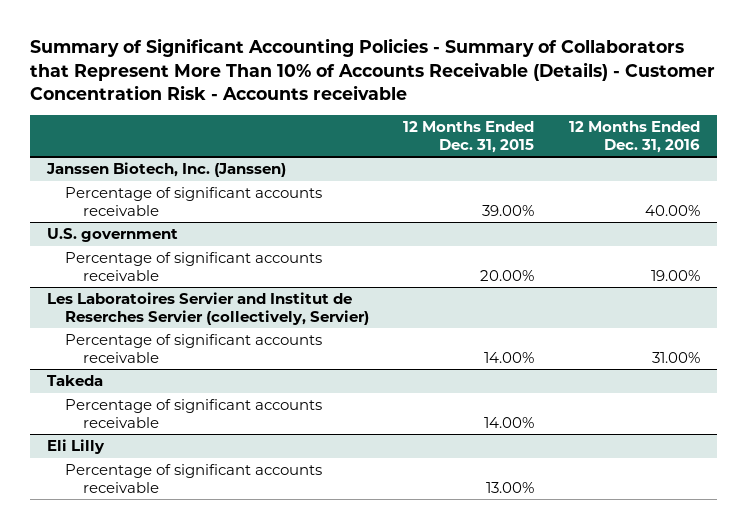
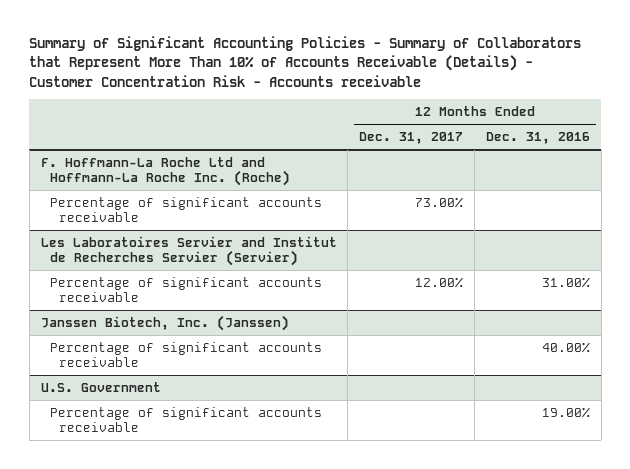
- | 12 Months Ended Dec. 31, 2015 | 12 Months Ended Dec. 31, 2016
+ | 12 Months Ended Dec. 31, 2017 | 12 Months Ended Dec. 31, 2016
+ F. Hoffmann-La Roche Ltd and Hoffmann-La Roche Inc. (Roche)
+ Percentage of significant accounts receivable | 73.00% |
+ Les Laboratoires Servier and Institut de Recherches Servier (Servier)
+ Percentage of significant accounts receivable | 12.00% | 31.00%
- U.S. government
+ U.S. Government
- Les Laboratoires Servier and Institut de Reserches Servier (collectively, Servier)
- Percentage of significant accounts receivable | 14.00% | 31.00%
- Takeda
- Percentage of significant accounts receivable | 14.00% |
- Eli Lilly
- Percentage of significant accounts receivable | 13.00% |

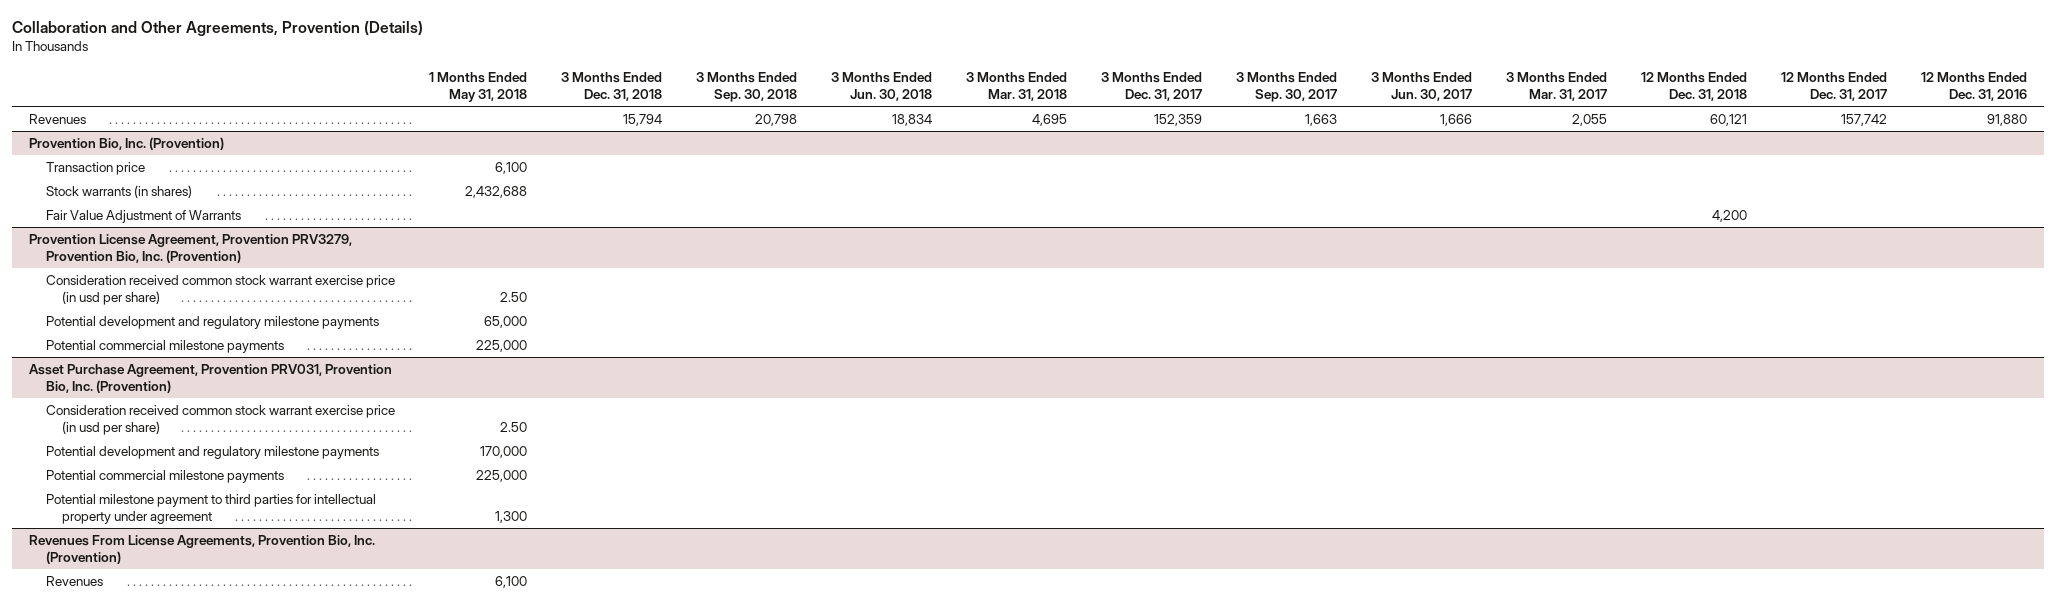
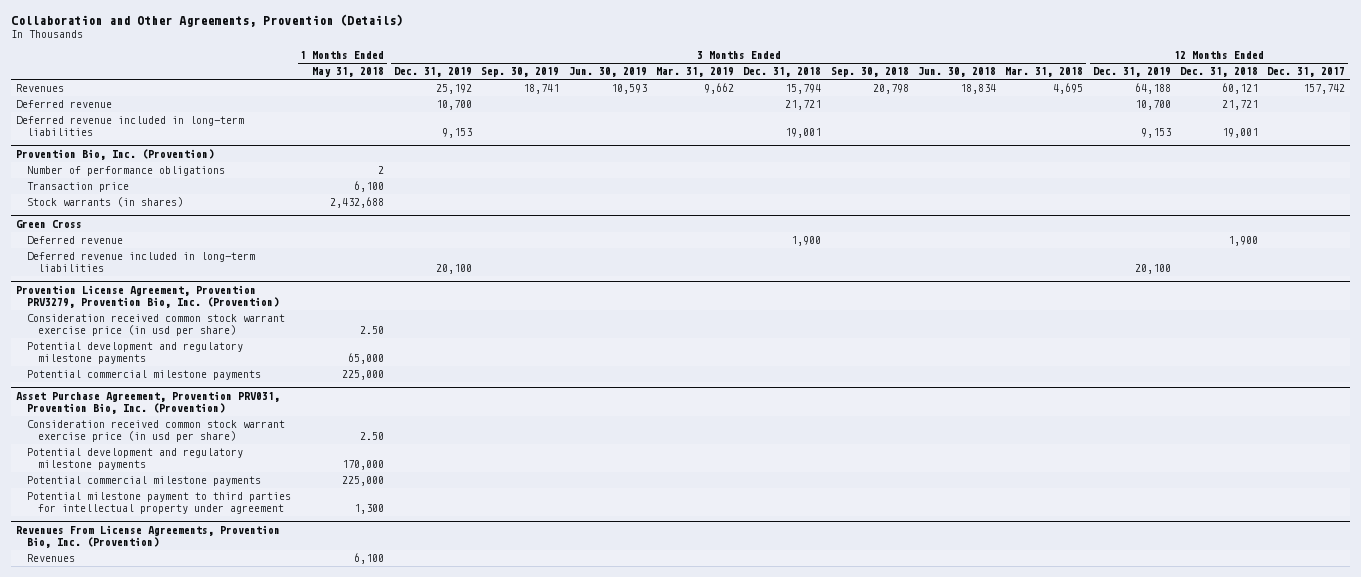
- | 1 Months Ended May 31, 2018 | 3 Months Ended Dec. 31, 2018 | 3 Months Ended Sep. 30, 2018 | 3 Months Ended Jun. 30, 2018 | 3 Months Ended Mar. 31, 2018 | 3 Months Ended Dec. 31, 2017 | 3 Months Ended Sep. 30, 2017 | 3 Months Ended Jun. 30, 2017 | 3 Months Ended Mar. 31, 2017 | 12 Months Ended Dec. 31, 2018 | 12 Months Ended Dec. 31, 2017 | 12 Months Ended Dec. 31, 2016
+ | 1 Months Ended May 31, 2018 | 3 Months Ended Dec. 31, 2019 | 3 Months Ended Sep. 30, 2019 | 3 Months Ended Jun. 30, 2019 | 3 Months Ended Mar. 31, 2019 | 3 Months Ended Dec. 31, 2018 | 3 Months Ended Sep. 30, 2018 | 3 Months Ended Jun. 30, 2018 | 3 Months Ended Mar. 31, 2018 | 12 Months Ended Dec. 31, 2019 | 12 Months Ended Dec. 31, 2018 | 12 Months Ended Dec. 31, 2017
+ Deferred revenue | | 10,700 | | | | 21,721 | | | | 10,700 | 21,721 |
+ Deferred revenue included in long-term liabilities | | 9,153 | | | | 19,001 | | | | 9,153 | 19,001 |
@ Provention Bio, Inc. (Provention)
+ Number of performance obligations | 2 | | | | | | | | | | |
- Fair Value Adjustment of Warrants | | | | | | | | | | 4,200 | |
+ Green Cross
+ Deferred revenue | | | | | | 1,900 | | | | | 1,900 |
+ Deferred revenue included in long-term liabilities | | 20,100 | | | | | | | | 20,100 | |

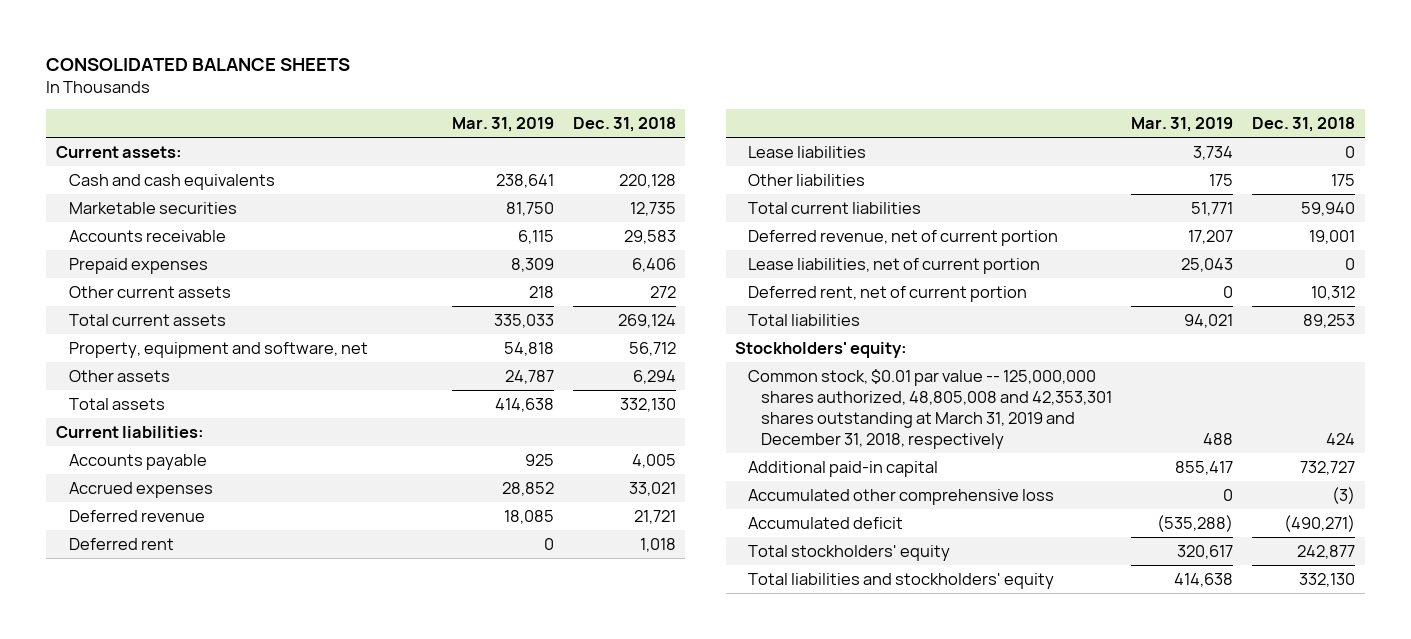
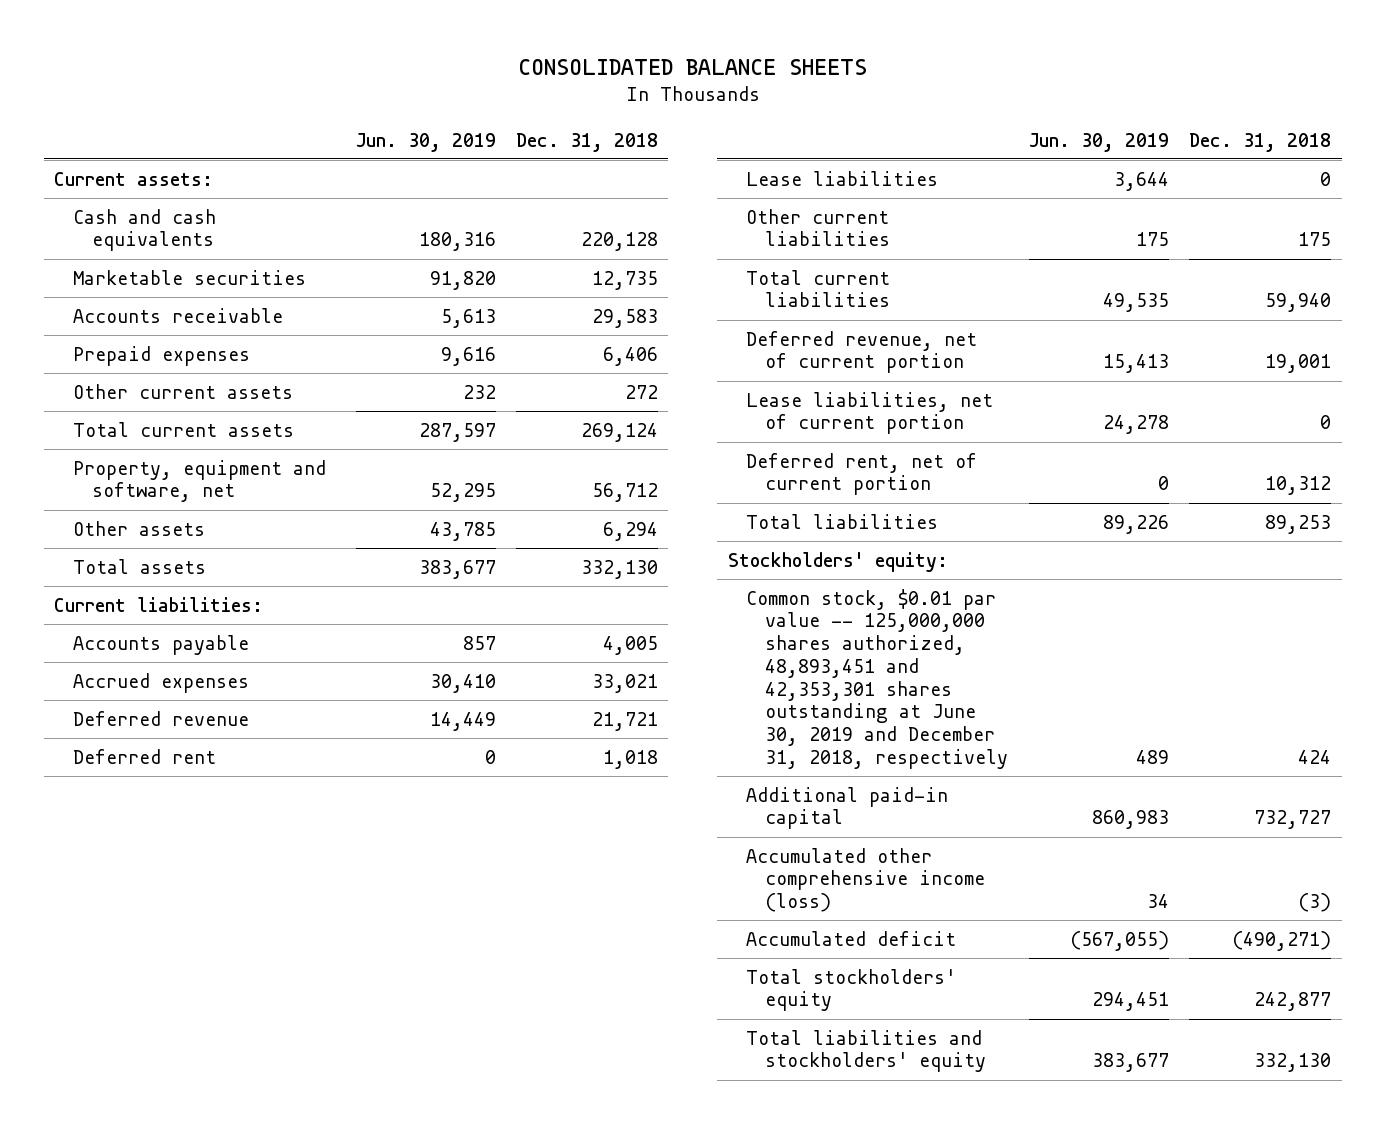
- | Mar. 31, 2019 | Dec. 31, 2018
+ | Jun. 30, 2019 | Dec. 31, 2018
- Other liabilities | 175 | 175
+ Other current liabilities | 175 | 175
- Common stock, $0.01 par value -- 125,000,000 shares authorized, 48,805,008 and 42,353,301 shares outstanding at March 31, 2019 and December 31, 2018, respectively | 488 | 424
+ Common stock, $0.01 par value -- 125,000,000 shares authorized, 48,893,451 and 42,353,301 shares outstanding at June 30, 2019 and December 31, 2018, respectively | 489 | 424
- Accumulated other comprehensive loss | 0 | (3)
+ Accumulated other comprehensive income (loss) | 34 | (3)

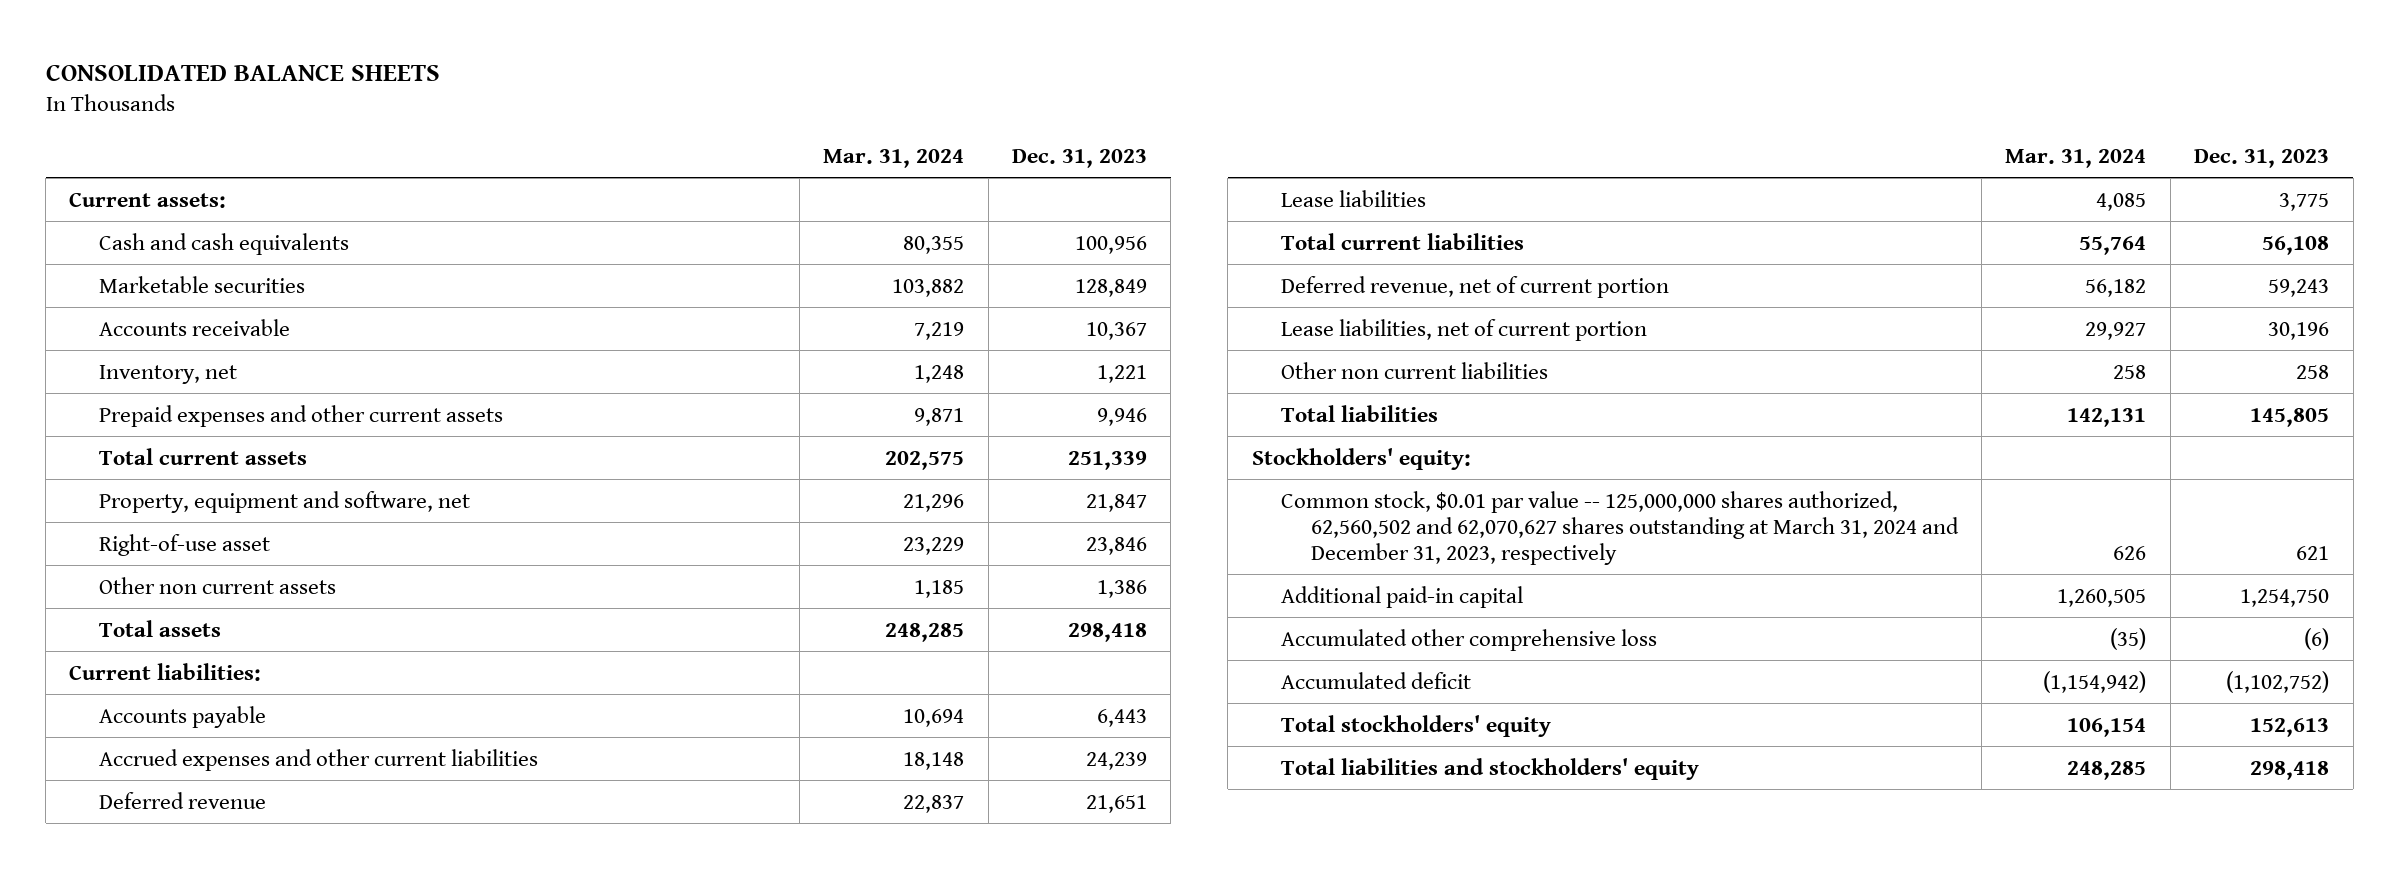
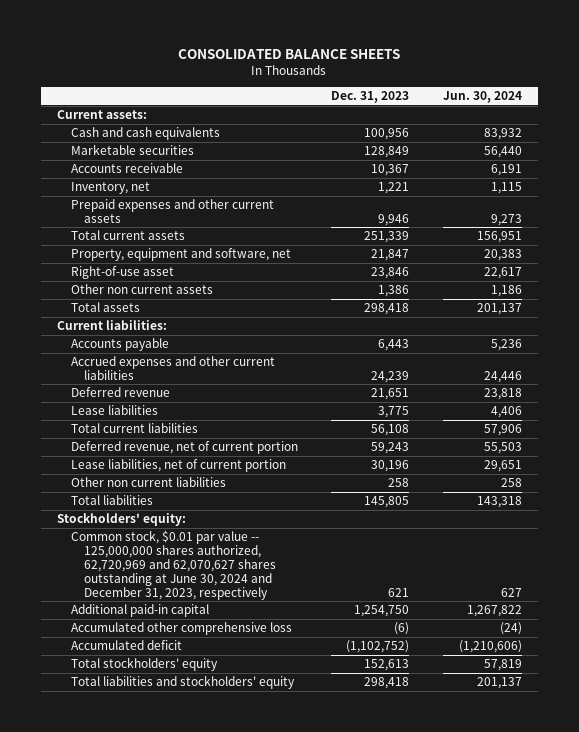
- | Mar. 31, 2024 | Dec. 31, 2023
+ | Dec. 31, 2023 | Jun. 30, 2024
- Common stock, $0.01 par value -- 125,000,000 shares authorized, 62,560,502 and 62,070,627 shares outstanding at March 31, 2024 and December 31, 2023, respectively | 626 | 621
+ Common stock, $0.01 par value -- 125,000,000 shares authorized, 62,720,969 and 62,070,627 shares outstanding at June 30, 2024 and December 31, 2023, respectively | 621 | 627

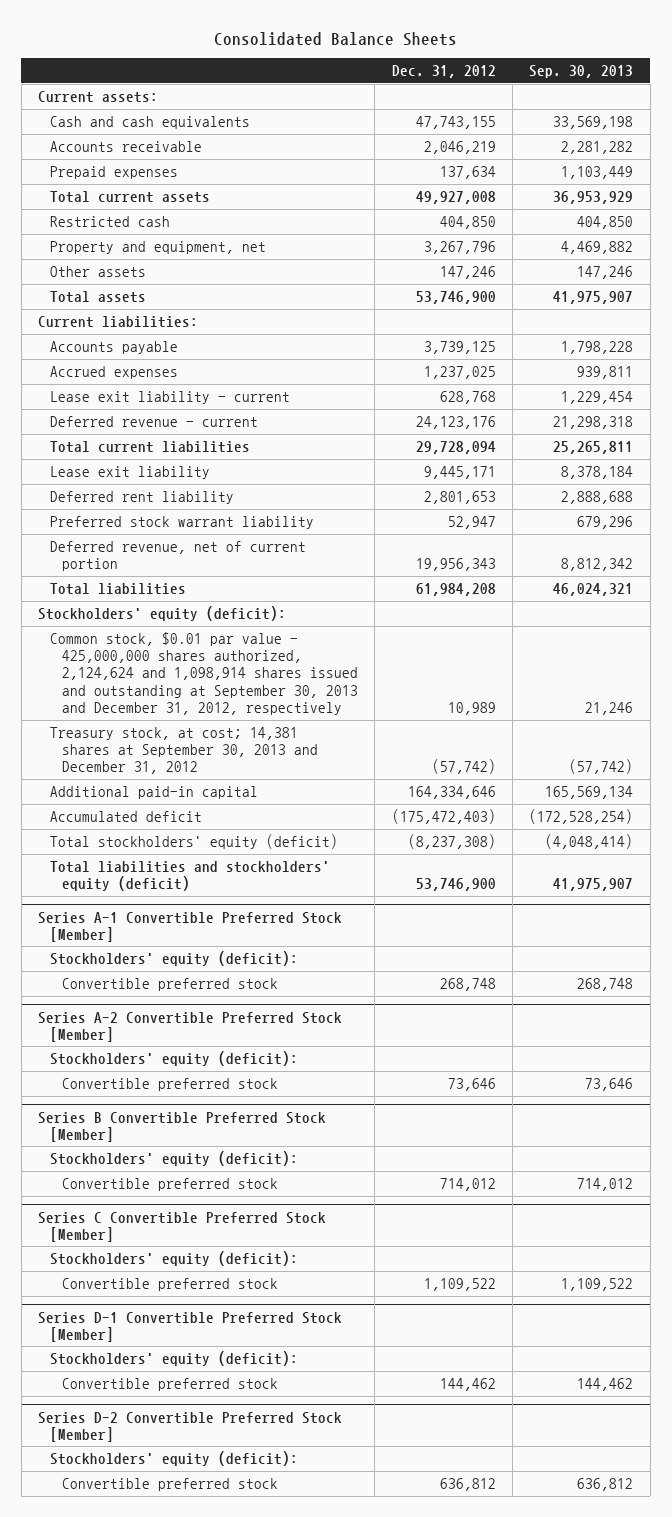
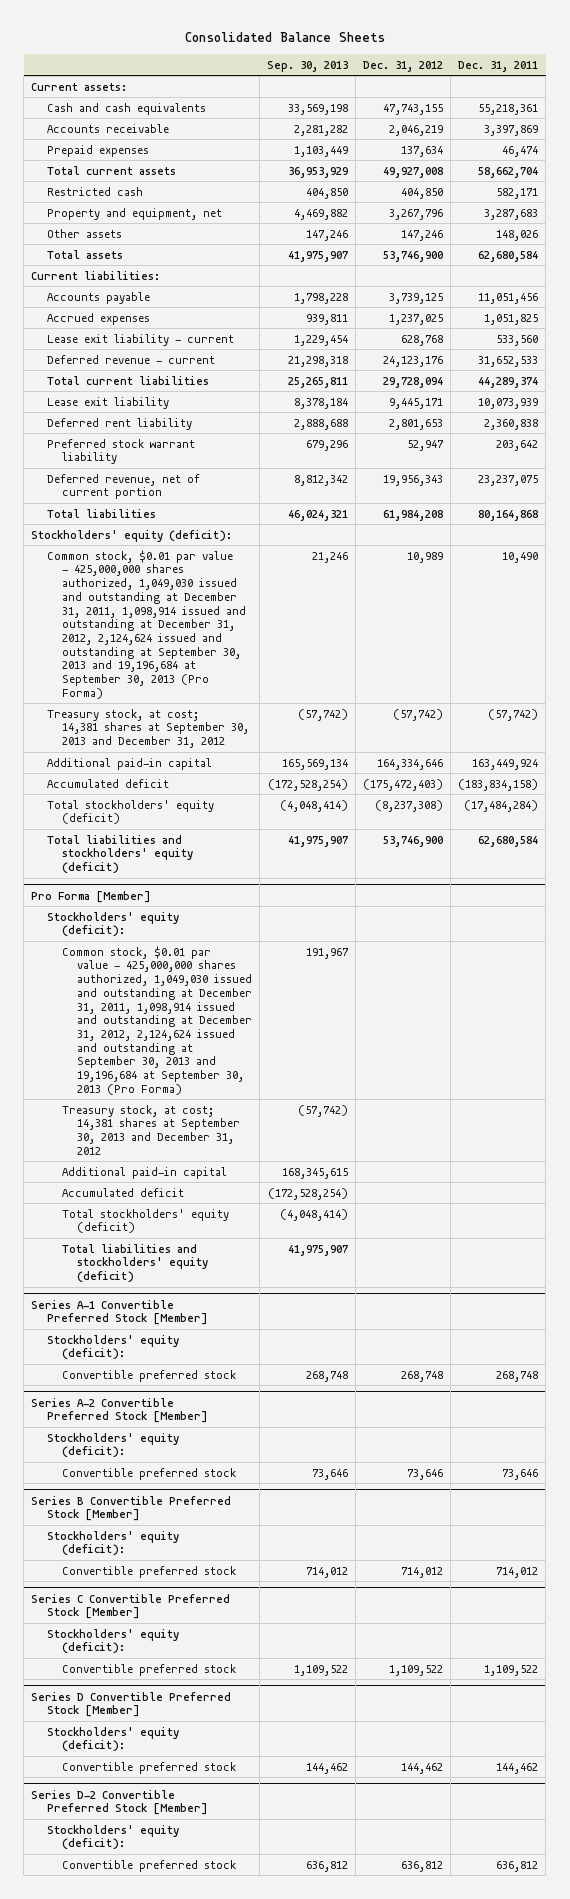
- | Dec. 31, 2012 | Sep. 30, 2013
+ | Sep. 30, 2013 | Dec. 31, 2012 | Dec. 31, 2011
- Common stock, $0.01 par value - 425,000,000 shares authorized, 2,124,624 and 1,098,914 shares issued and outstanding at September 30, 2013 and December 31, 2012, respectively | 10,989 | 21,246
+ Common stock, $0.01 par value - 425,000,000 shares authorized, 1,049,030 issued and outstanding at December 31, 2011, 1,098,914 issued and outstanding at December 31, 2012, 2,124,624 issued and outstanding at September 30, 2013 and 19,196,684 at September 30, 2013 (Pro Forma) | 21,246 | 10,989 | 10,490
+ Pro Forma [Member]
+ Stockholders' equity (deficit):
+ Common stock, $0.01 par value - 425,000,000 shares authorized, 1,049,030 issued and outstanding at December 31, 2011, 1,098,914 issued and outstanding at December 31, 2012, 2,124,624 issued and outstanding at September 30, 2013 and 19,196,684 at September 30, 2013 (Pro Forma) | 191,967 | |
+ Treasury stock, at cost; 14,381 shares at September 30, 2013 and December 31, 2012 | (57,742) | |
+ Additional paid-in capital | 168,345,615 | |
+ Accumulated deficit | (172,528,254) | |
+ Total stockholders' equity (deficit) | (4,048,414) | |
+ Total liabilities and stockholders' equity (deficit) | 41,975,907 | |
- Series D-1 Convertible Preferred Stock [Member]
+ Series D Convertible Preferred Stock [Member]

